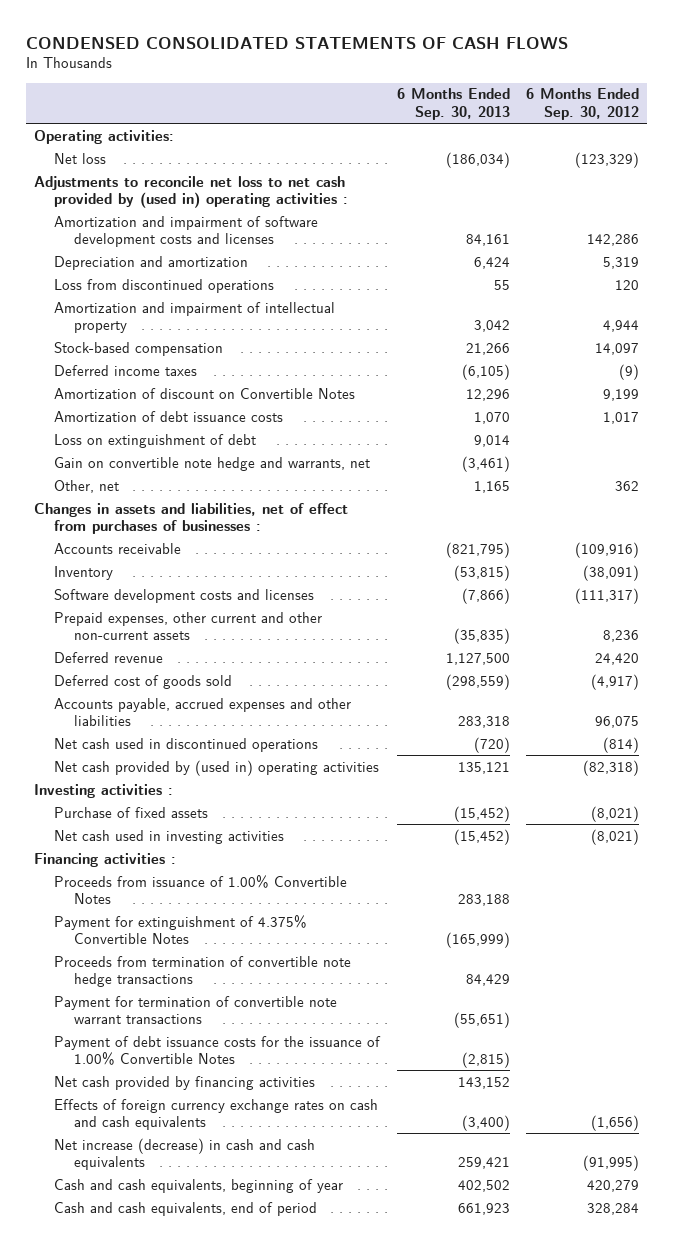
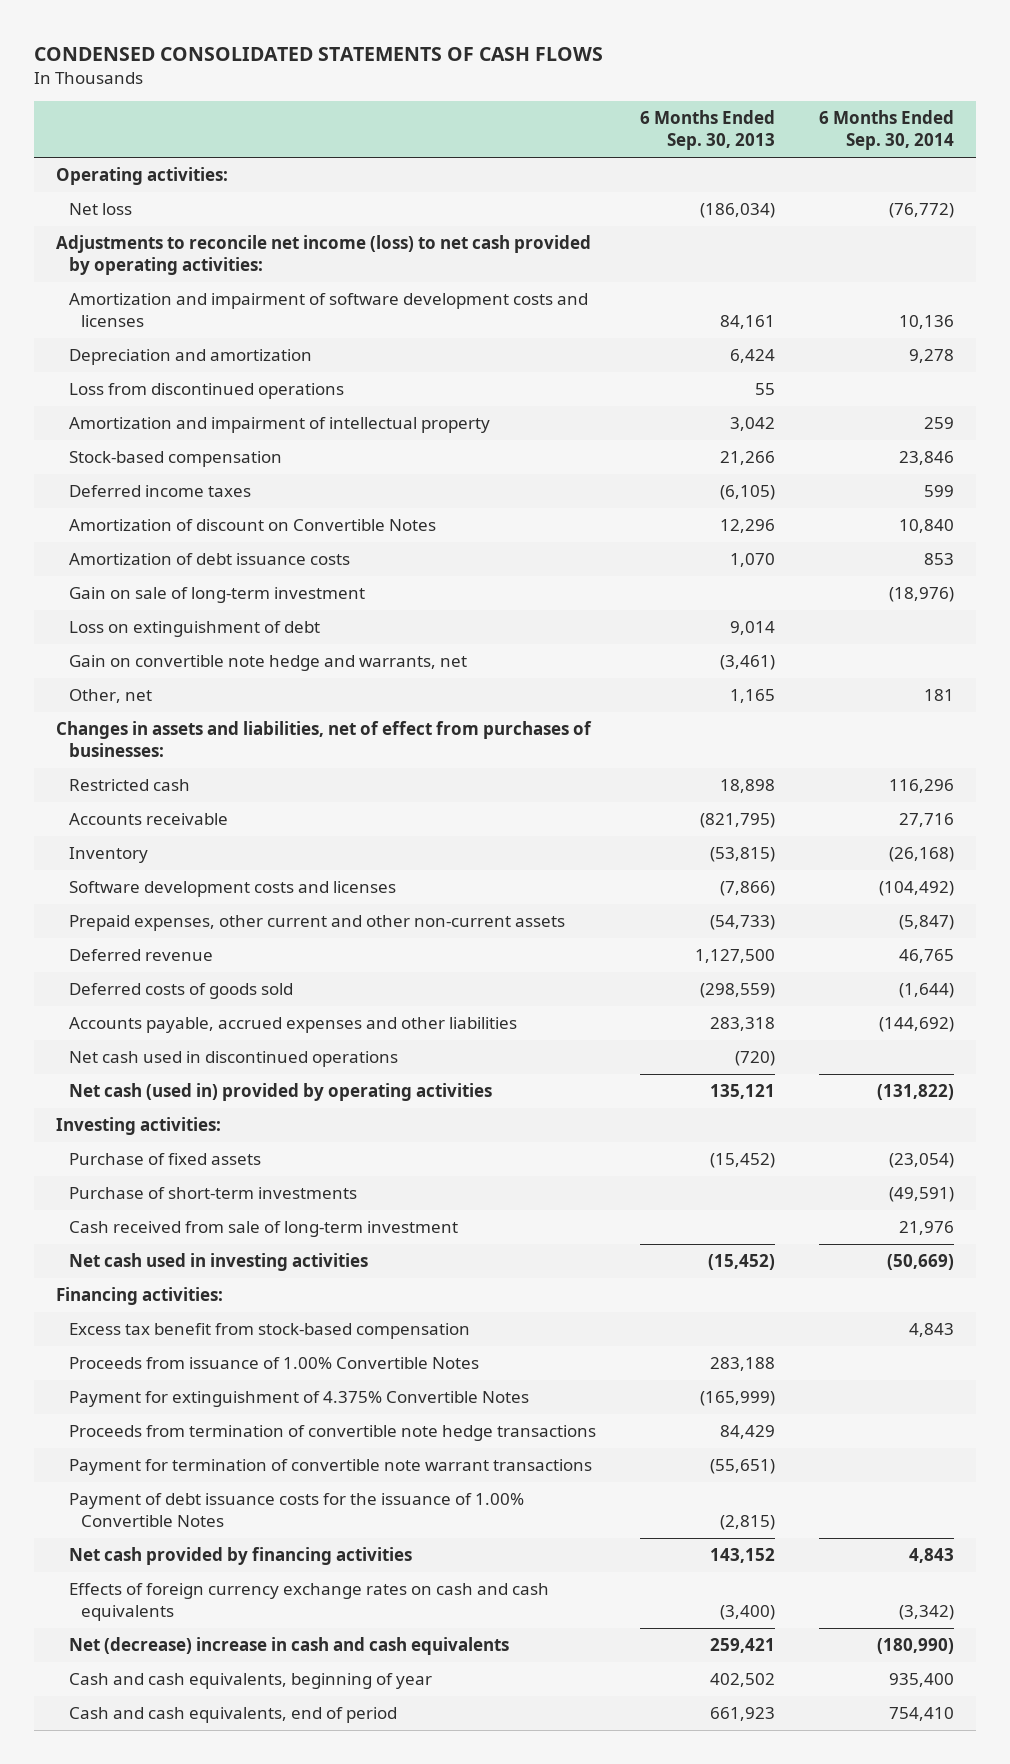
- | 6 Months Ended Sep. 30, 2013 | 6 Months Ended Sep. 30, 2012
+ | 6 Months Ended Sep. 30, 2013 | 6 Months Ended Sep. 30, 2014
- Adjustments to reconcile net loss to net cash provided by (used in) operating activities :
+ Adjustments to reconcile net income (loss) to net cash provided by operating activities:
+ Gain on sale of long-term investment | | (18,976)
- Changes in assets and liabilities, net of effect from purchases of businesses :
+ Changes in assets and liabilities, net of effect from purchases of businesses:
+ Restricted cash | 18,898 | 116,296
- Prepaid expenses, other current and other non-current assets | (35,835) | 8,236
+ Prepaid expenses, other current and other non-current assets | (54,733) | (5,847)
- Deferred cost of goods sold | (298,559) | (4,917)
+ Deferred costs of goods sold | (298,559) | (1,644)
- Net cash provided by (used in) operating activities | 135,121 | (82,318)
- Investing activities :
+ Net cash (used in) provided by operating activities | 135,121 | (131,822)
+ Investing activities:
+ Purchase of short-term investments | | (49,591)
+ Cash received from sale of long-term investment | | 21,976
- Financing activities :
+ Financing activities:
+ Excess tax benefit from stock-based compensation | | 4,843
- Net increase (decrease) in cash and cash equivalents | 259,421 | (91,995)
+ Net (decrease) increase in cash and cash equivalents | 259,421 | (180,990)

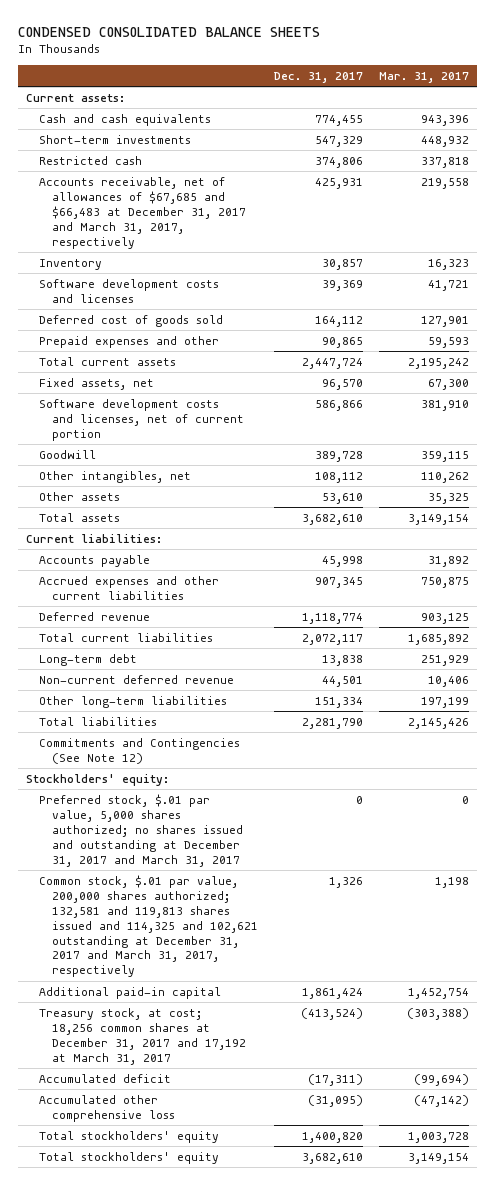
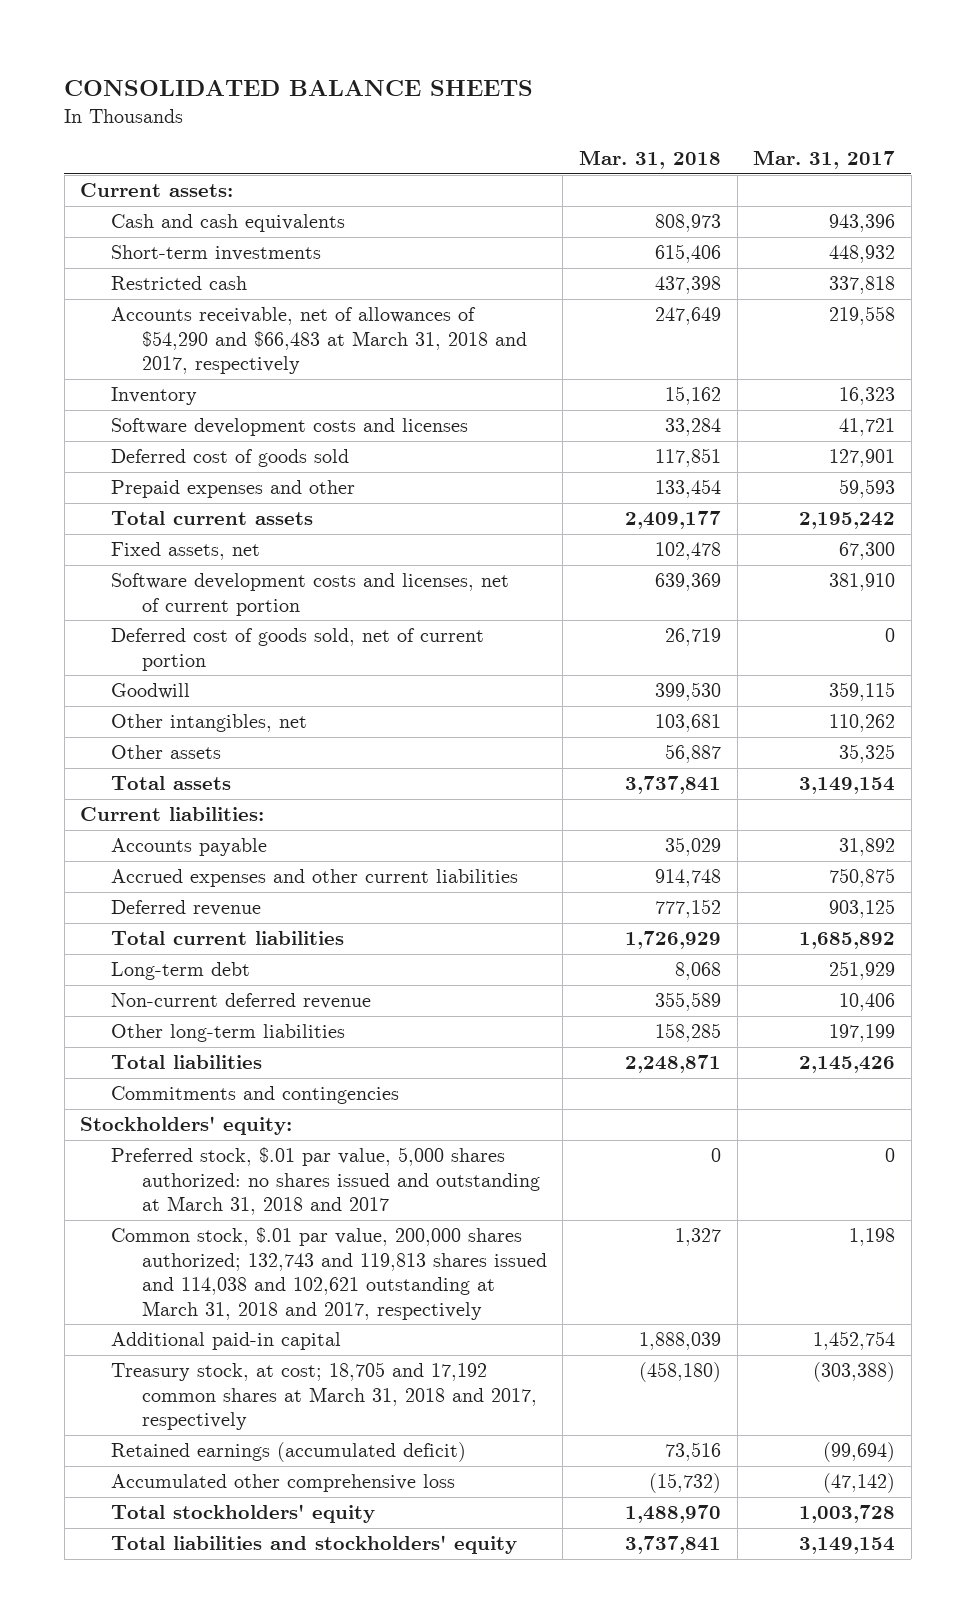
- CONDENSED CONSOLIDATED BALANCE SHEETS
+ CONSOLIDATED BALANCE SHEETS
- | Dec. 31, 2017 | Mar. 31, 2017
+ | Mar. 31, 2018 | Mar. 31, 2017
- Accounts receivable, net of allowances of $67,685 and $66,483 at December 31, 2017 and March 31, 2017, respectively | 425,931 | 219,558
+ Accounts receivable, net of allowances of $54,290 and $66,483 at March 31, 2018 and 2017, respectively | 247,649 | 219,558
+ Deferred cost of goods sold, net of current portion | 26,719 | 0
- Commitments and Contingencies (See Note 12)
+ Commitments and contingencies
- Preferred stock, $.01 par value, 5,000 shares authorized; no shares issued and outstanding at December 31, 2017 and March 31, 2017 | 0 | 0
- Common stock, $.01 par value, 200,000 shares authorized; 132,581 and 119,813 shares issued and 114,325 and 102,621 outstanding at December 31, 2017 and March 31, 2017, respectively | 1,326 | 1,198
+ Preferred stock, $.01 par value, 5,000 shares authorized: no shares issued and outstanding at March 31, 2018 and 2017 | 0 | 0
+ Common stock, $.01 par value, 200,000 shares authorized; 132,743 and 119,813 shares issued and 114,038 and 102,621 outstanding at March 31, 2018 and 2017, respectively | 1,327 | 1,198
- Treasury stock, at cost; 18,256 common shares at December 31, 2017 and 17,192 at March 31, 2017 | (413,524) | (303,388)
- Accumulated deficit | (17,311) | (99,694)
+ Treasury stock, at cost; 18,705 and 17,192 common shares at March 31, 2018 and 2017, respectively | (458,180) | (303,388)
+ Retained earnings (accumulated deficit) | 73,516 | (99,694)
- Total stockholders' equity | 3,682,610 | 3,149,154
+ Total liabilities and stockholders' equity | 3,737,841 | 3,149,154

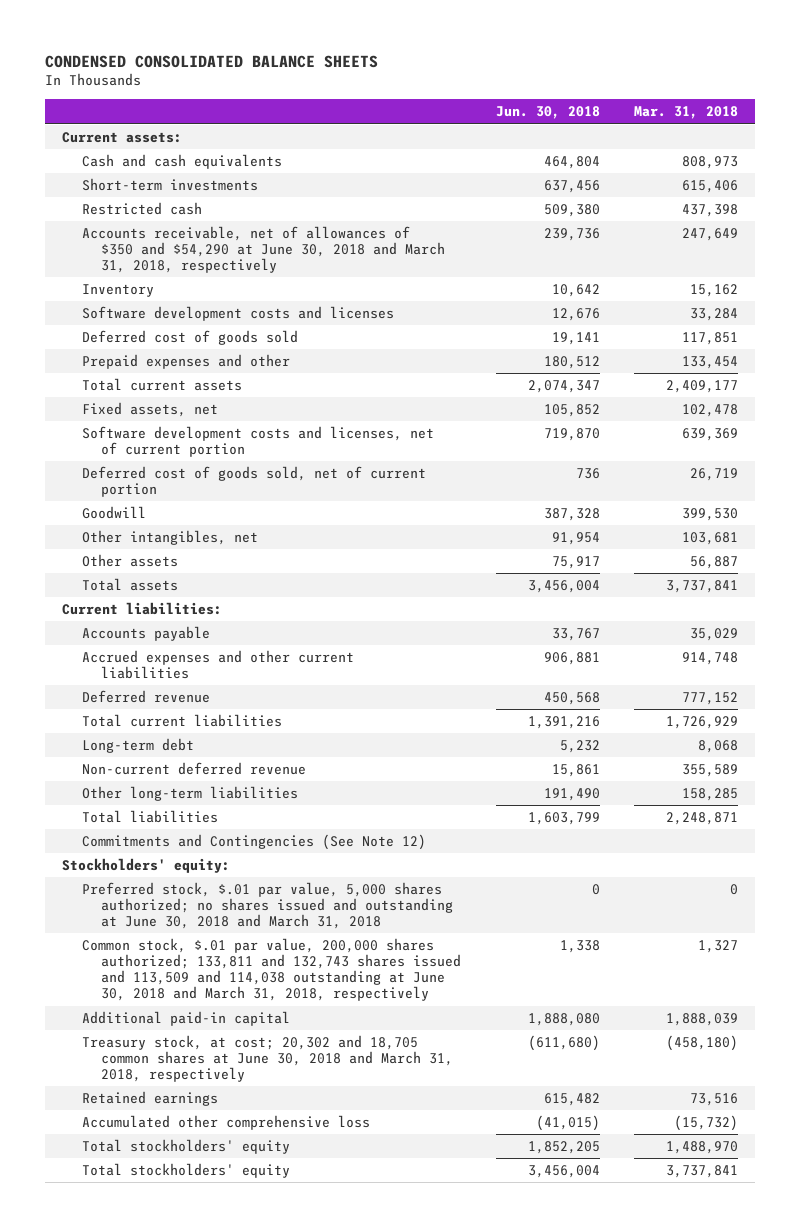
- CONSOLIDATED BALANCE SHEETS
+ CONDENSED CONSOLIDATED BALANCE SHEETS
- | Mar. 31, 2018 | Mar. 31, 2017
+ | Jun. 30, 2018 | Mar. 31, 2018
- Accounts receivable, net of allowances of $54,290 and $66,483 at March 31, 2018 and 2017, respectively | 247,649 | 219,558
+ Accounts receivable, net of allowances of $350 and $54,290 at June 30, 2018 and March 31, 2018, respectively | 239,736 | 247,649
- Commitments and contingencies
+ Commitments and Contingencies (See Note 12)
- Preferred stock, $.01 par value, 5,000 shares authorized: no shares issued and outstanding at March 31, 2018 and 2017 | 0 | 0
- Common stock, $.01 par value, 200,000 shares authorized; 132,743 and 119,813 shares issued and 114,038 and 102,621 outstanding at March 31, 2018 and 2017, respectively | 1,327 | 1,198
+ Preferred stock, $.01 par value, 5,000 shares authorized; no shares issued and outstanding at June 30, 2018 and March 31, 2018 | 0 | 0
+ Common stock, $.01 par value, 200,000 shares authorized; 133,811 and 132,743 shares issued and 113,509 and 114,038 outstanding at June 30, 2018 and March 31, 2018, respectively | 1,338 | 1,327
- Treasury stock, at cost; 18,705 and 17,192 common shares at March 31, 2018 and 2017, respectively | (458,180) | (303,388)
- Retained earnings (accumulated deficit) | 73,516 | (99,694)
+ Treasury stock, at cost; 20,302 and 18,705 common shares at June 30, 2018 and March 31, 2018, respectively | (611,680) | (458,180)
+ Retained earnings | 615,482 | 73,516
- Total liabilities and stockholders' equity | 3,737,841 | 3,149,154
+ Total stockholders' equity | 3,456,004 | 3,737,841

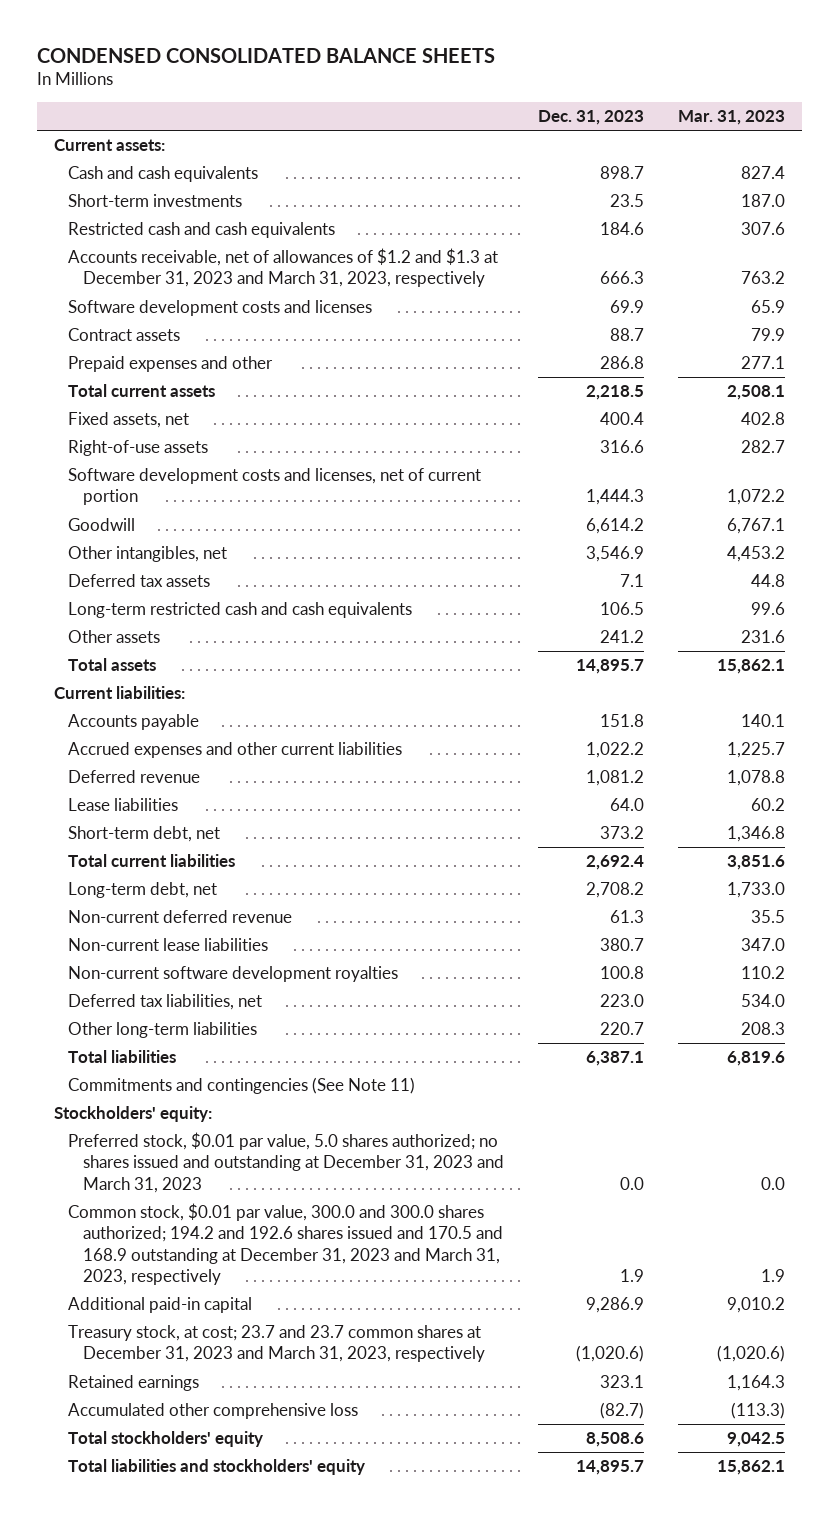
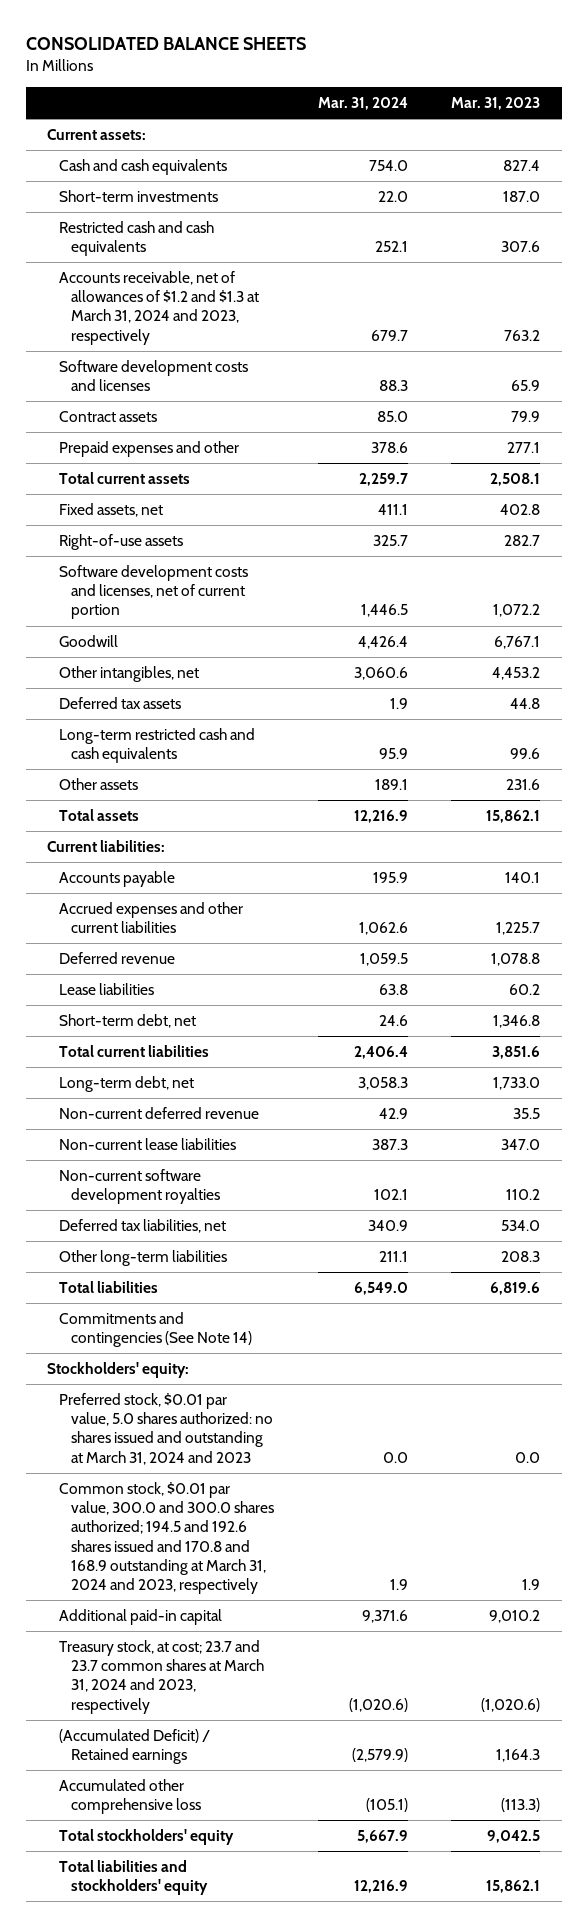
- CONDENSED CONSOLIDATED BALANCE SHEETS
+ CONSOLIDATED BALANCE SHEETS
- | Dec. 31, 2023 | Mar. 31, 2023
+ | Mar. 31, 2024 | Mar. 31, 2023
- Accounts receivable, net of allowances of $1.2 and $1.3 at December 31, 2023 and March 31, 2023, respectively | 666.3 | 763.2
+ Accounts receivable, net of allowances of $1.2 and $1.3 at March 31, 2024 and 2023, respectively | 679.7 | 763.2
- Commitments and contingencies (See Note 11)
+ Commitments and contingencies (See Note 14)
- Preferred stock, $0.01 par value, 5.0 shares authorized; no shares issued and outstanding at December 31, 2023 and March 31, 2023 | 0.0 | 0.0
- Common stock, $0.01 par value, 300.0 and 300.0 shares authorized; 194.2 and 192.6 shares issued and 170.5 and 168.9 outstanding at December 31, 2023 and March 31, 2023, respectively | 1.9 | 1.9
+ Preferred stock, $0.01 par value, 5.0 shares authorized: no shares issued and outstanding at March 31, 2024 and 2023 | 0.0 | 0.0
+ Common stock, $0.01 par value, 300.0 and 300.0 shares authorized; 194.5 and 192.6 shares issued and 170.8 and 168.9 outstanding at March 31, 2024 and 2023, respectively | 1.9 | 1.9
- Treasury stock, at cost; 23.7 and 23.7 common shares at December 31, 2023 and March 31, 2023, respectively | (1,020.6) | (1,020.6)
- Retained earnings | 323.1 | 1,164.3
+ Treasury stock, at cost; 23.7 and 23.7 common shares at March 31, 2024 and 2023, respectively | (1,020.6) | (1,020.6)
+ (Accumulated Deficit) / Retained earnings | (2,579.9) | 1,164.3

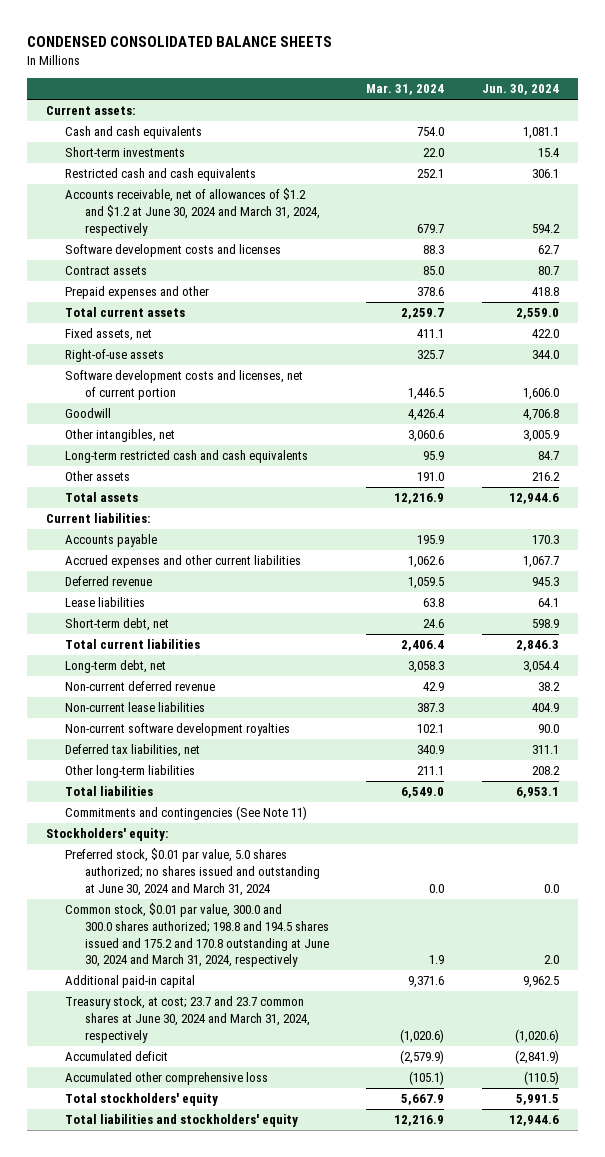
- CONSOLIDATED BALANCE SHEETS
+ CONDENSED CONSOLIDATED BALANCE SHEETS
- | Mar. 31, 2024 | Mar. 31, 2023
+ | Mar. 31, 2024 | Jun. 30, 2024
- Accounts receivable, net of allowances of $1.2 and $1.3 at March 31, 2024 and 2023, respectively | 679.7 | 763.2
+ Accounts receivable, net of allowances of $1.2 and $1.2 at June 30, 2024 and March 31, 2024, respectively | 679.7 | 594.2
- Deferred tax assets | 1.9 | 44.8
- Other assets | 189.1 | 231.6
+ Other assets | 191.0 | 216.2
- Commitments and contingencies (See Note 14)
+ Commitments and contingencies (See Note 11)
- Preferred stock, $0.01 par value, 5.0 shares authorized: no shares issued and outstanding at March 31, 2024 and 2023 | 0.0 | 0.0
- Common stock, $0.01 par value, 300.0 and 300.0 shares authorized; 194.5 and 192.6 shares issued and 170.8 and 168.9 outstanding at March 31, 2024 and 2023, respectively | 1.9 | 1.9
+ Preferred stock, $0.01 par value, 5.0 shares authorized; no shares issued and outstanding at June 30, 2024 and March 31, 2024 | 0.0 | 0.0
+ Common stock, $0.01 par value, 300.0 and 300.0 shares authorized; 198.8 and 194.5 shares issued and 175.2 and 170.8 outstanding at June 30, 2024 and March 31, 2024, respectively | 1.9 | 2.0
- Treasury stock, at cost; 23.7 and 23.7 common shares at March 31, 2024 and 2023, respectively | (1,020.6) | (1,020.6)
- (Accumulated Deficit) / Retained earnings | (2,579.9) | 1,164.3
+ Treasury stock, at cost; 23.7 and 23.7 common shares at June 30, 2024 and March 31, 2024, respectively | (1,020.6) | (1,020.6)
+ Accumulated deficit | (2,579.9) | (2,841.9)

